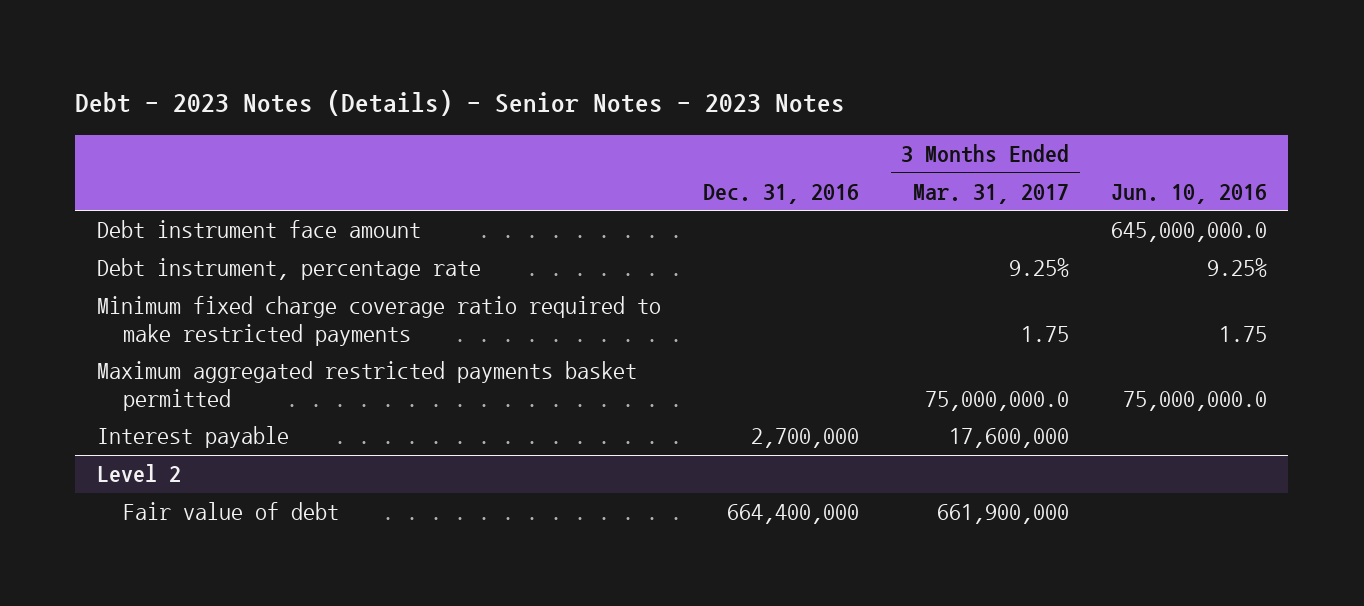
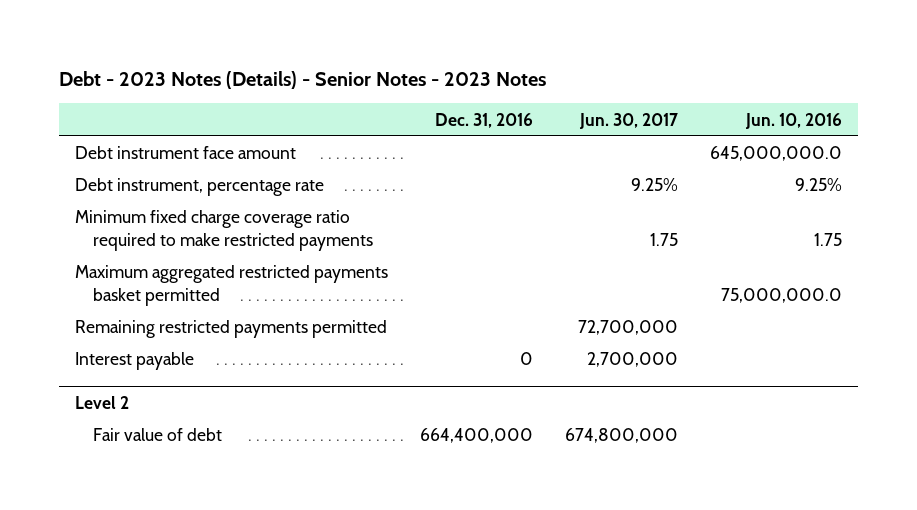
- | Dec. 31, 2016 | 3 Months Ended Mar. 31, 2017 | Jun. 10, 2016
+ | Dec. 31, 2016 | Jun. 30, 2017 | Jun. 10, 2016
- Interest payable | 2,700,000 | 17,600,000 |
+ Remaining restricted payments permitted | | 72,700,000 |
+ Interest payable | 0 | 2,700,000 |

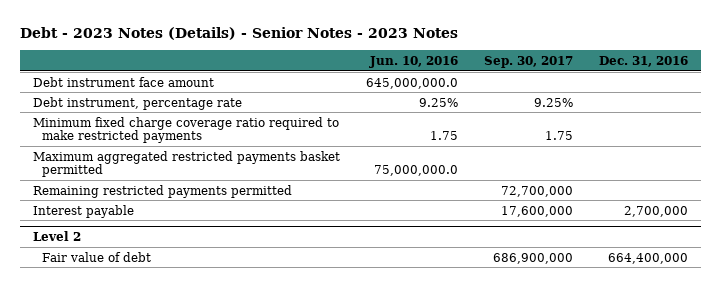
- | Dec. 31, 2016 | Jun. 30, 2017 | Jun. 10, 2016
+ | Jun. 10, 2016 | Sep. 30, 2017 | Dec. 31, 2016
- Interest payable | 0 | 2,700,000 |
+ Interest payable | | 17,600,000 | 2,700,000

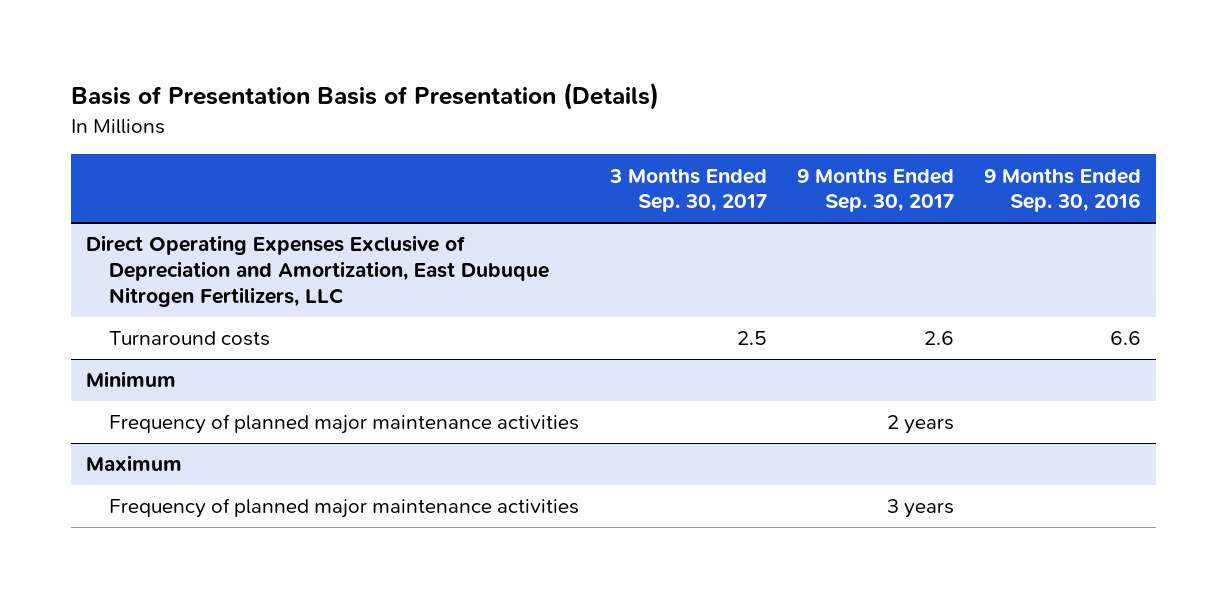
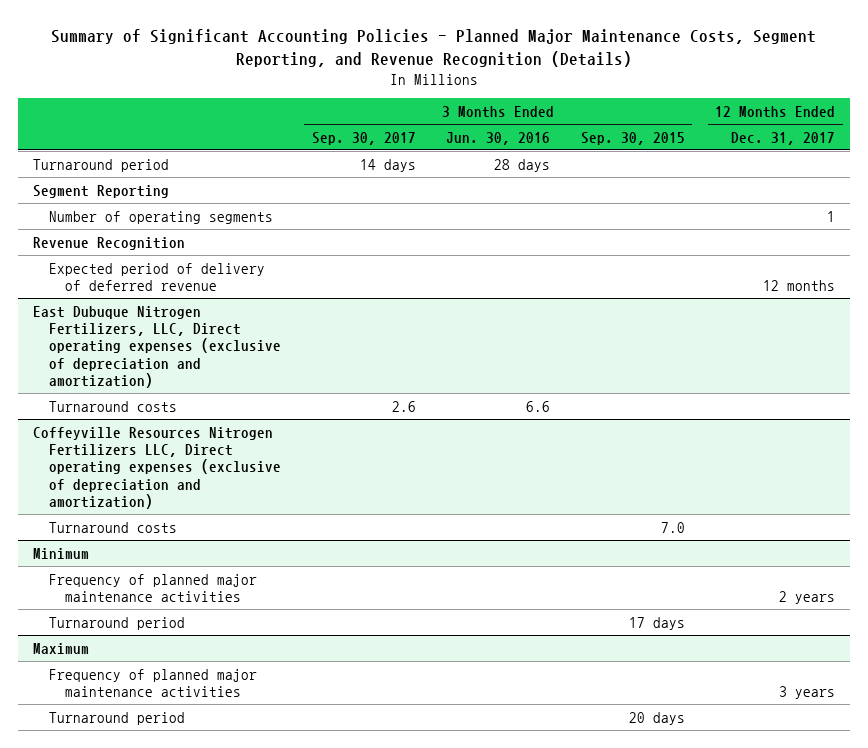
- Basis of Presentation Basis of Presentation (Details)
+ Summary of Significant Accounting Policies - Planned Major Maintenance Costs, Segment Reporting, and Revenue Recognition (Details)
- | 3 Months Ended Sep. 30, 2017 | 9 Months Ended Sep. 30, 2017 | 9 Months Ended Sep. 30, 2016
+ | 3 Months Ended Sep. 30, 2017 | 3 Months Ended Jun. 30, 2016 | 3 Months Ended Sep. 30, 2015 | 12 Months Ended Dec. 31, 2017
- Direct Operating Expenses Exclusive of Depreciation and Amortization, East Dubuque Nitrogen Fertilizers, LLC
- Turnaround costs | 2.5 | 2.6 | 6.6
+ Turnaround period | 14 days | 28 days | |
+ Segment Reporting
+ Number of operating segments | | | | 1
+ Revenue Recognition
+ Expected period of delivery of deferred revenue | | | | 12 months
+ East Dubuque Nitrogen Fertilizers, LLC, Direct operating expenses (exclusive of depreciation and amortization)
+ Turnaround costs | 2.6 | 6.6 | |
+ Coffeyville Resources Nitrogen Fertilizers LLC, Direct operating expenses (exclusive of depreciation and amortization)
+ Turnaround costs | | | 7.0 |
@ Minimum
+ Turnaround period | | | 17 days |
@ Maximum
+ Turnaround period | | | 20 days |

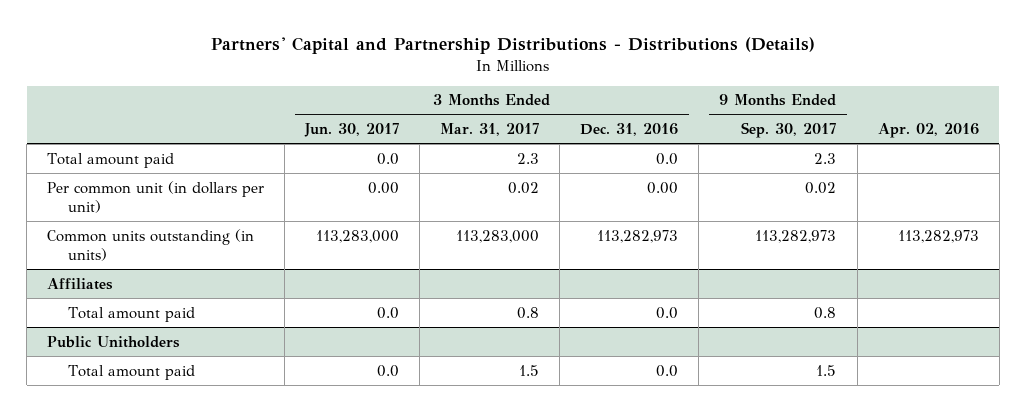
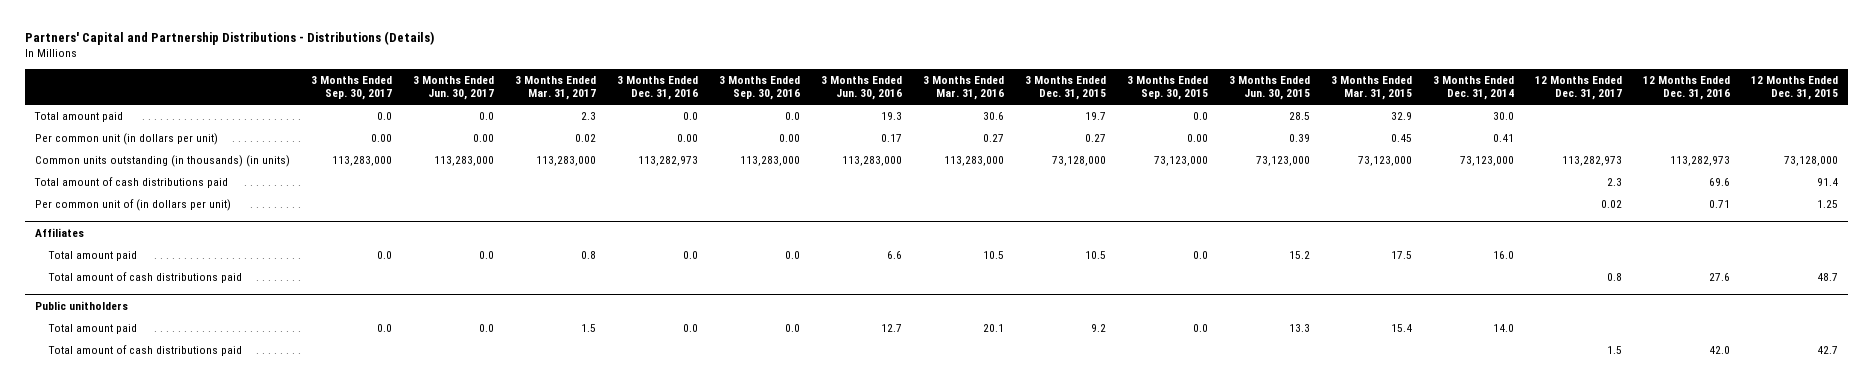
- | 3 Months Ended Jun. 30, 2017 | 3 Months Ended Mar. 31, 2017 | 3 Months Ended Dec. 31, 2016 | 9 Months Ended Sep. 30, 2017 | Apr. 02, 2016
+ | 3 Months Ended Sep. 30, 2017 | 3 Months Ended Jun. 30, 2017 | 3 Months Ended Mar. 31, 2017 | 3 Months Ended Dec. 31, 2016 | 3 Months Ended Sep. 30, 2016 | 3 Months Ended Jun. 30, 2016 | 3 Months Ended Mar. 31, 2016 | 3 Months Ended Dec. 31, 2015 | 3 Months Ended Sep. 30, 2015 | 3 Months Ended Jun. 30, 2015 | 3 Months Ended Mar. 31, 2015 | 3 Months Ended Dec. 31, 2014 | 12 Months Ended Dec. 31, 2017 | 12 Months Ended Dec. 31, 2016 | 12 Months Ended Dec. 31, 2015
- Common units outstanding (in units) | 113,283,000 | 113,283,000 | 113,282,973 | 113,282,973 | 113,282,973
+ Common units outstanding (in thousands) (in units) | 113,283,000 | 113,283,000 | 113,283,000 | 113,282,973 | 113,283,000 | 113,283,000 | 113,283,000 | 73,128,000 | 73,123,000 | 73,123,000 | 73,123,000 | 73,123,000 | 113,282,973 | 113,282,973 | 73,128,000
+ Total amount of cash distributions paid | | | | | | | | | | | | | 2.3 | 69.6 | 91.4
+ Per common unit of (in dollars per unit) | | | | | | | | | | | | | 0.02 | 0.71 | 1.25
- Public Unitholders
@ Affiliates
+ Total amount of cash distributions paid | | | | | | | | | | | | | 0.8 | 27.6 | 48.7
+ Public unitholders
+ Total amount of cash distributions paid | | | | | | | | | | | | | 1.5 | 42.0 | 42.7

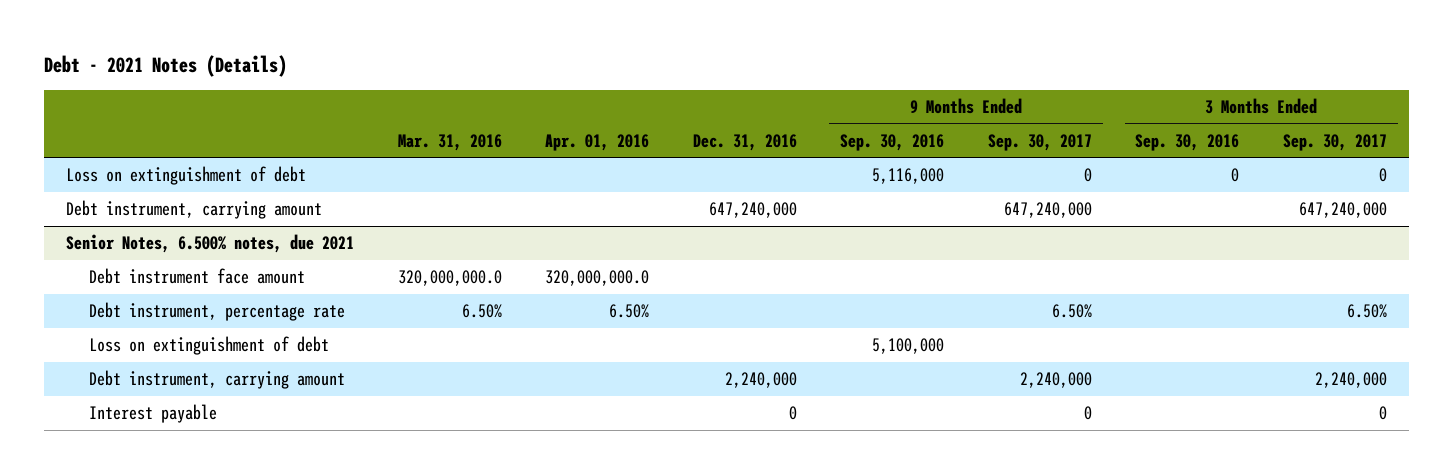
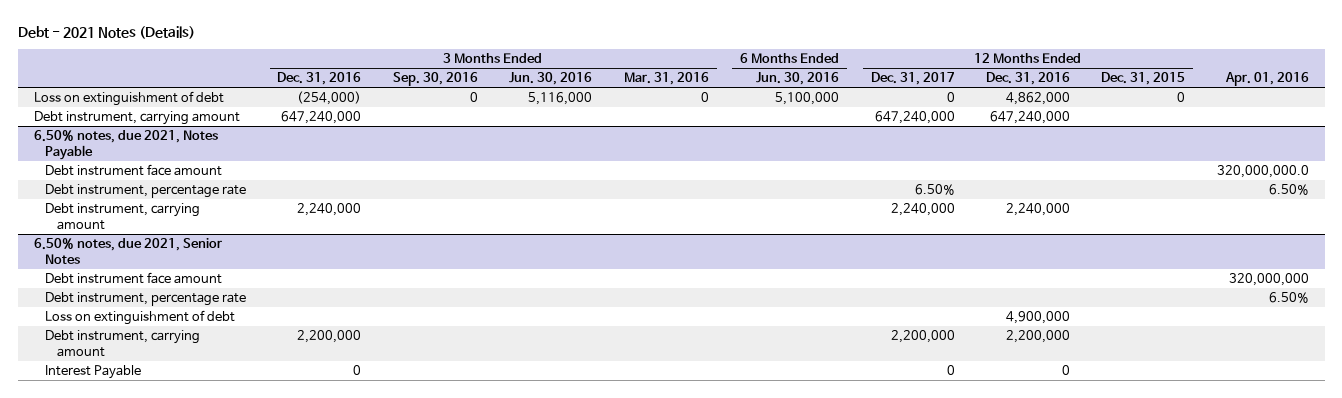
- | Mar. 31, 2016 | Apr. 01, 2016 | Dec. 31, 2016 | 9 Months Ended Sep. 30, 2016 | 9 Months Ended Sep. 30, 2017 | 3 Months Ended Sep. 30, 2016 | 3 Months Ended Sep. 30, 2017
+ | 3 Months Ended Dec. 31, 2016 | 3 Months Ended Sep. 30, 2016 | 3 Months Ended Jun. 30, 2016 | 3 Months Ended Mar. 31, 2016 | 6 Months Ended Jun. 30, 2016 | 12 Months Ended Dec. 31, 2017 | 12 Months Ended Dec. 31, 2016 | 12 Months Ended Dec. 31, 2015 | Apr. 01, 2016
- Senior Notes, 6.500% notes, due 2021
- Debt instrument face amount | 320,000,000.0 | 320,000,000.0 | | | | |
+ 6.50% notes, due 2021, Notes Payable
+ Debt instrument face amount | | | | | | | | | 320,000,000.0
+ Debt instrument, percentage rate | | | | | | 6.50% | | | 6.50%
+ Debt instrument, carrying amount | 2,240,000 | | | | | 2,240,000 | 2,240,000 | |
+ 6.50% notes, due 2021, Senior Notes
+ Debt instrument face amount | | | | | | | | | 320,000,000
- Interest payable | | | 0 | | 0 | | 0
+ Interest Payable | 0 | | | | | 0 | 0 | |

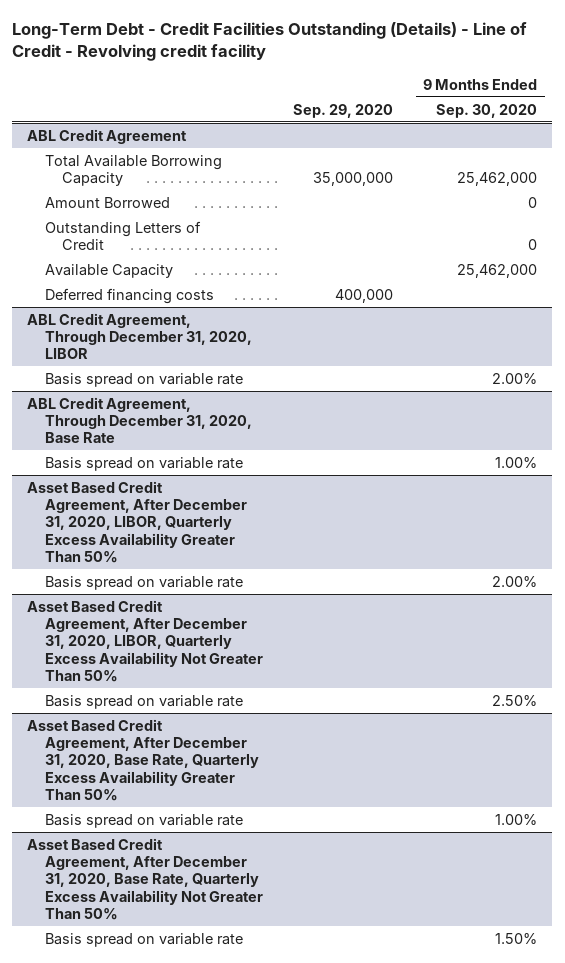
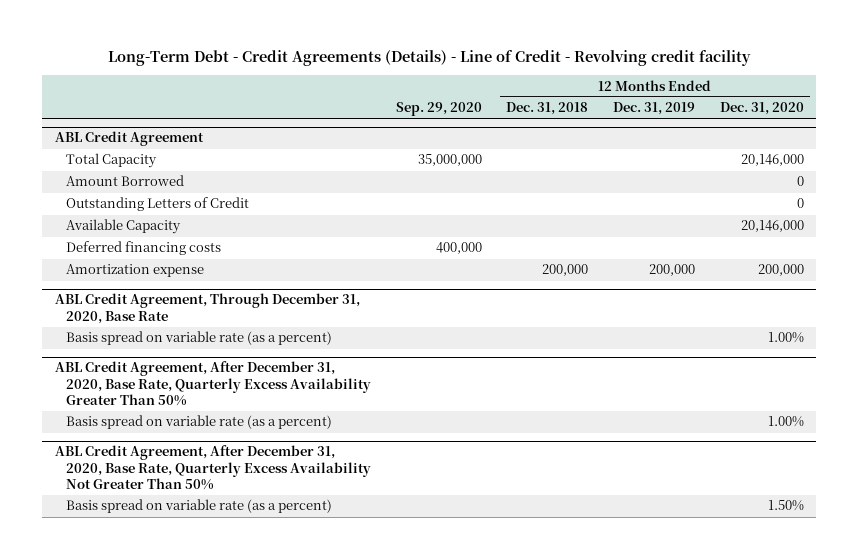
- Long-Term Debt - Credit Facilities Outstanding (Details) - Line of Credit - Revolving credit facility
+ Long-Term Debt - Credit Agreements (Details) - Line of Credit - Revolving credit facility
- | Sep. 29, 2020 | 9 Months Ended Sep. 30, 2020
+ | Sep. 29, 2020 | 12 Months Ended Dec. 31, 2018 | 12 Months Ended Dec. 31, 2019 | 12 Months Ended Dec. 31, 2020
@ ABL Credit Agreement
- Total Available Borrowing Capacity | 35,000,000 | 25,462,000
+ Total Capacity | 35,000,000 | | | 20,146,000
- ABL Credit Agreement, Through December 31, 2020, LIBOR
- Basis spread on variable rate | | 2.00%
@ ABL Credit Agreement
+ Amortization expense | | 200,000 | 200,000 | 200,000
@ ABL Credit Agreement, Through December 31, 2020, Base Rate
- Basis spread on variable rate | | 1.00%
- Asset Based Credit Agreement, After December 31, 2020, LIBOR, Quarterly Excess Availability Greater Than 50%
- Basis spread on variable rate | | 2.00%
- Asset Based Credit Agreement, After December 31, 2020, LIBOR, Quarterly Excess Availability Not Greater Than 50%
- Basis spread on variable rate | | 2.50%
- Asset Based Credit Agreement, After December 31, 2020, Base Rate, Quarterly Excess Availability Greater Than 50%
- Basis spread on variable rate | | 1.00%
- Asset Based Credit Agreement, After December 31, 2020, Base Rate, Quarterly Excess Availability Not Greater Than 50%
- Basis spread on variable rate | | 1.50%
@ ABL Credit Agreement, Through December 31, 2020, Base Rate
+ Basis spread on variable rate (as a percent) | | | | 1.00%
+ ABL Credit Agreement, After December 31, 2020, Base Rate, Quarterly Excess Availability Greater Than 50%
+ Basis spread on variable rate (as a percent) | | | | 1.00%
+ ABL Credit Agreement, After December 31, 2020, Base Rate, Quarterly Excess Availability Not Greater Than 50%
+ Basis spread on variable rate (as a percent) | | | | 1.50%

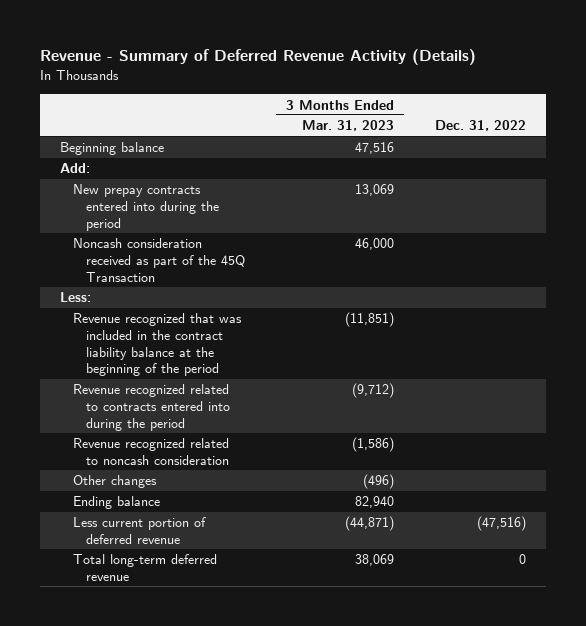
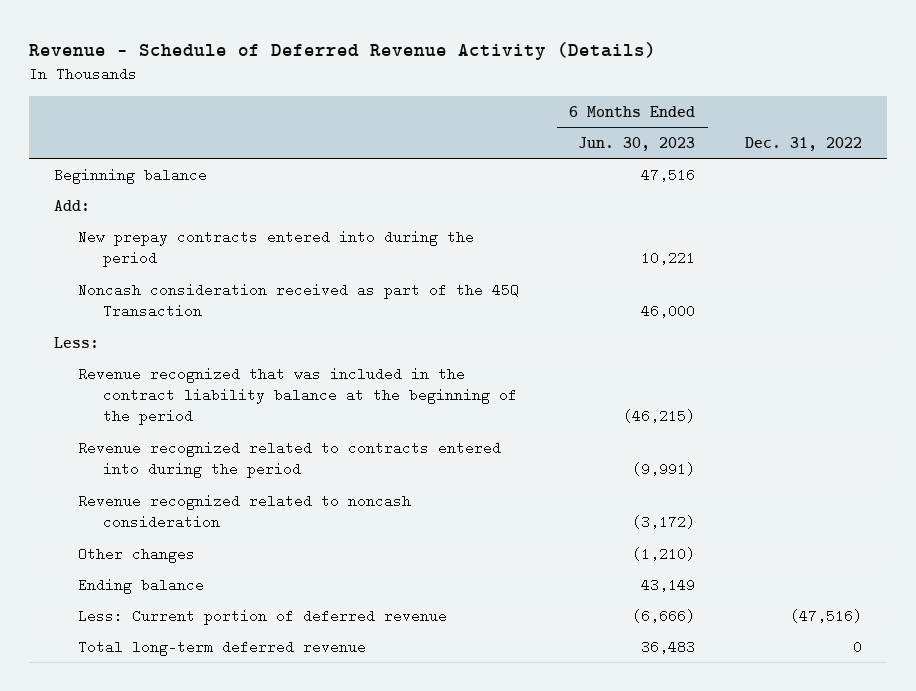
- Revenue - Summary of Deferred Revenue Activity (Details)
+ Revenue - Schedule of Deferred Revenue Activity (Details)
- | 3 Months Ended Mar. 31, 2023 | Dec. 31, 2022
+ | 6 Months Ended Jun. 30, 2023 | Dec. 31, 2022
- Less current portion of deferred revenue | (44,871) | (47,516)
+ Less: Current portion of deferred revenue | (6,666) | (47,516)

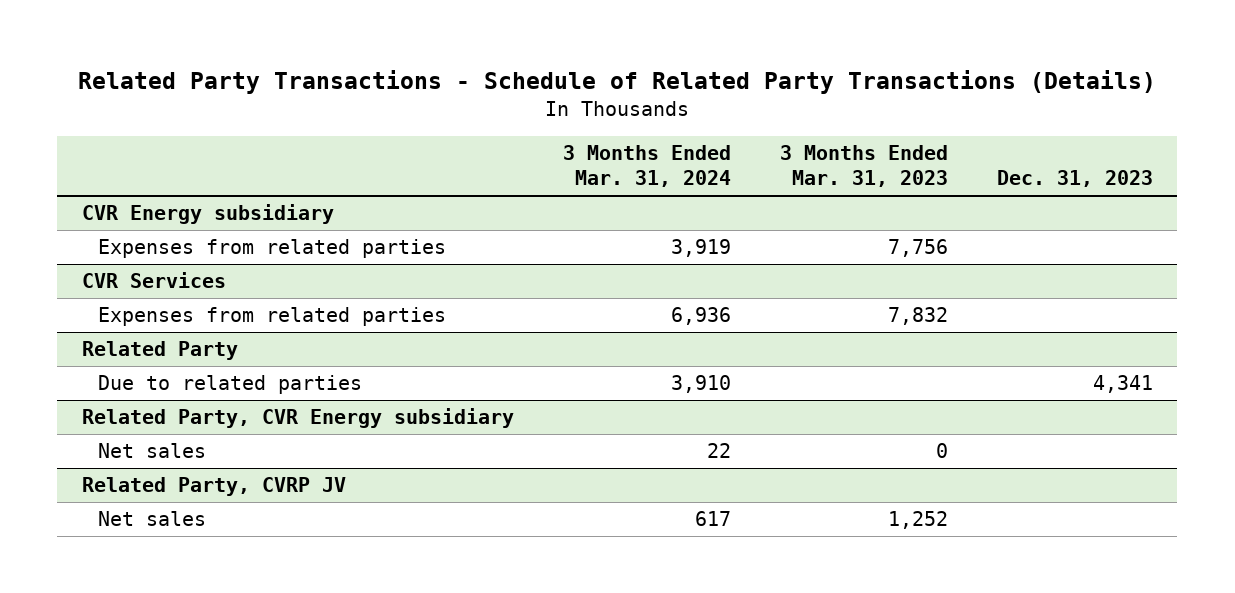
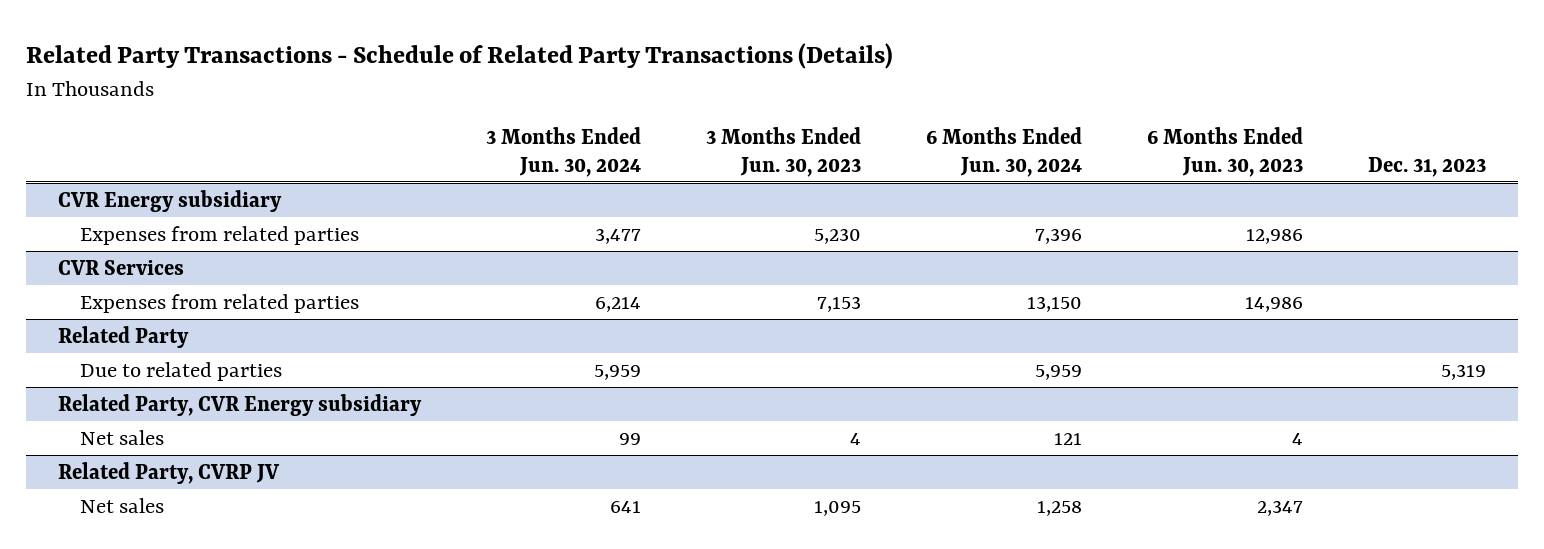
- | 3 Months Ended Mar. 31, 2024 | 3 Months Ended Mar. 31, 2023 | Dec. 31, 2023
+ | 3 Months Ended Jun. 30, 2024 | 3 Months Ended Jun. 30, 2023 | 6 Months Ended Jun. 30, 2024 | 6 Months Ended Jun. 30, 2023 | Dec. 31, 2023
@ Related Party
- Due to related parties | 3,910 | | 4,341
+ Due to related parties | 5,959 | | 5,959 | | 5,319

